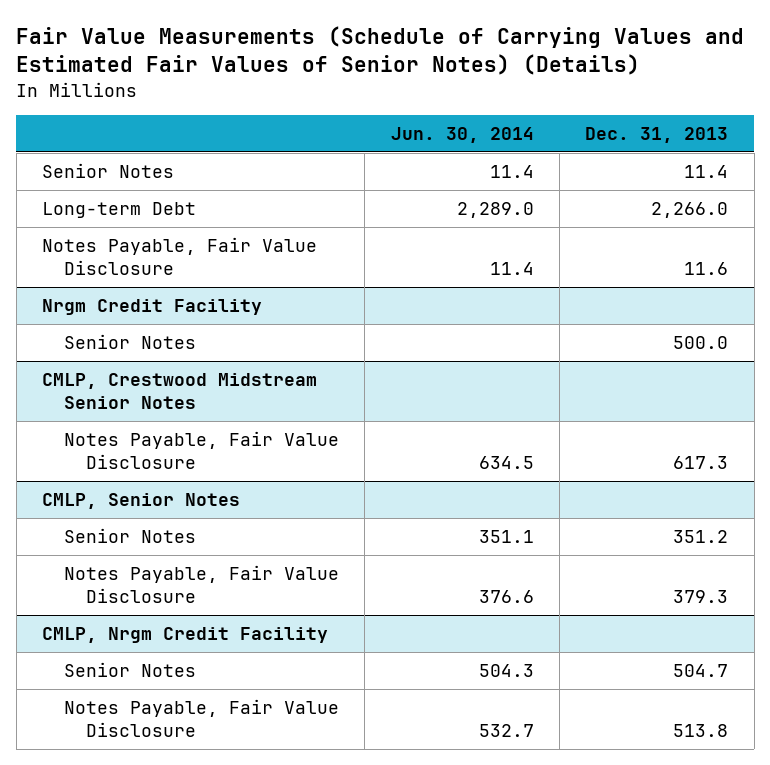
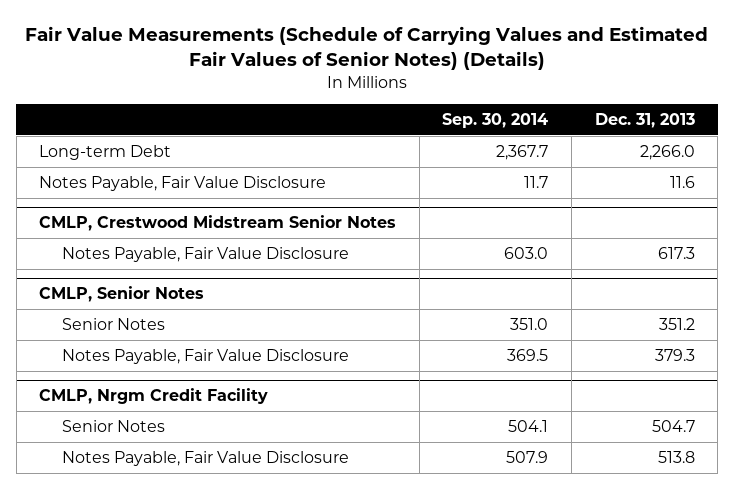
- | Jun. 30, 2014 | Dec. 31, 2013
+ | Sep. 30, 2014 | Dec. 31, 2013
- Senior Notes | 11.4 | 11.4
- Nrgm Credit Facility
- Senior Notes | | 500.0

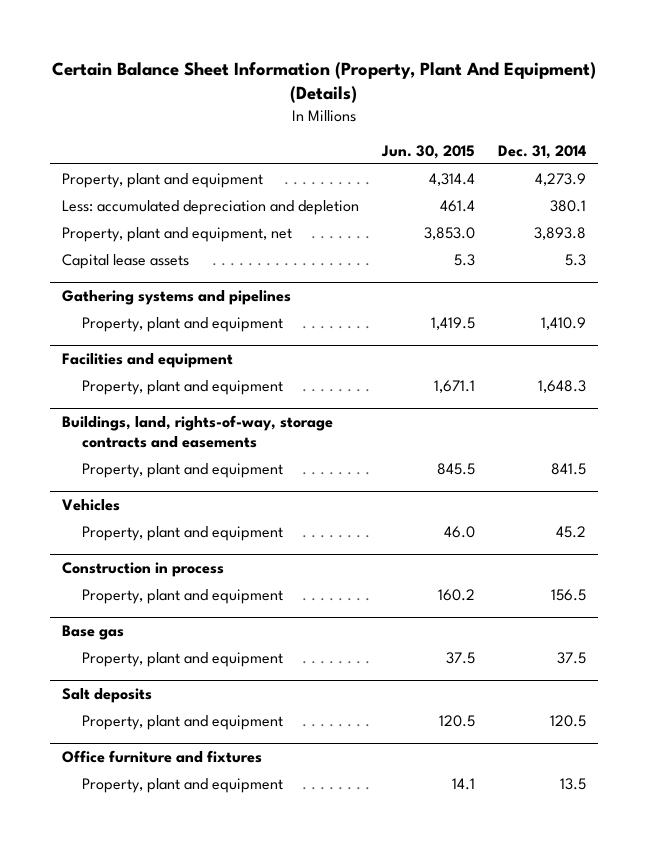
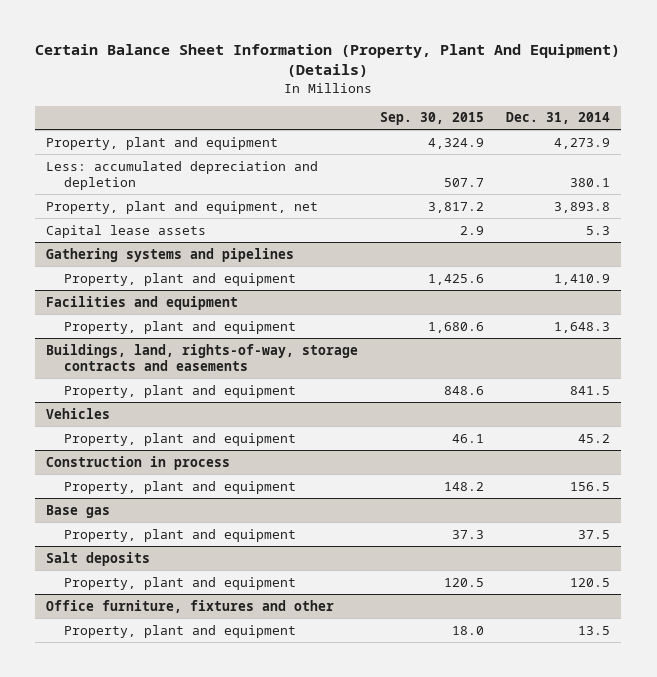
- | Jun. 30, 2015 | Dec. 31, 2014
+ | Sep. 30, 2015 | Dec. 31, 2014
- Office furniture and fixtures
+ Office furniture, fixtures and other

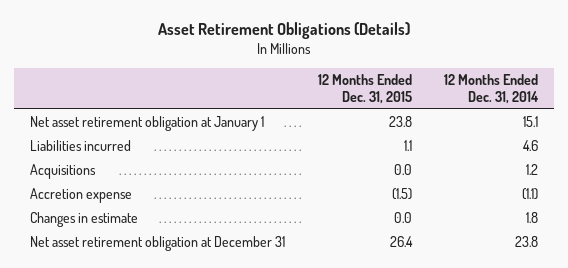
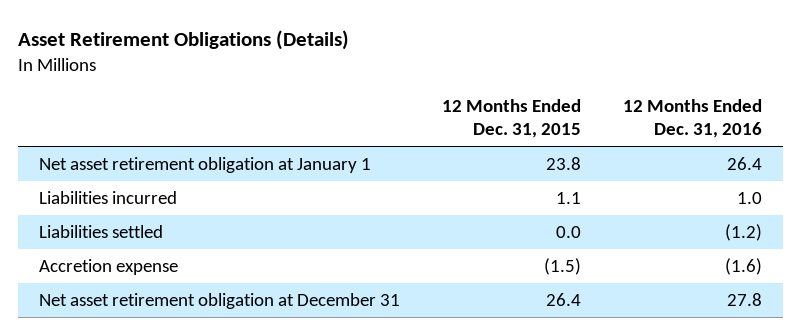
- | 12 Months Ended Dec. 31, 2015 | 12 Months Ended Dec. 31, 2014
+ | 12 Months Ended Dec. 31, 2015 | 12 Months Ended Dec. 31, 2016
- Acquisitions | 0.0 | 1.2
+ Liabilities settled | 0.0 | (1.2)
- Changes in estimate | 0.0 | 1.8

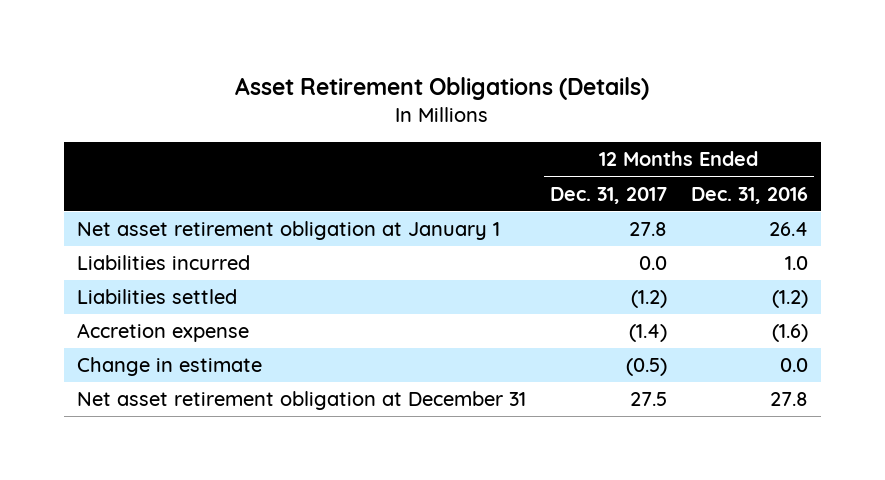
- | 12 Months Ended Dec. 31, 2015 | 12 Months Ended Dec. 31, 2016
+ | 12 Months Ended Dec. 31, 2017 | 12 Months Ended Dec. 31, 2016
+ Change in estimate | (0.5) | 0.0

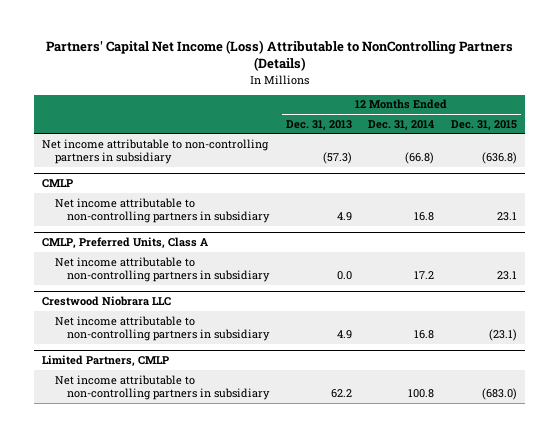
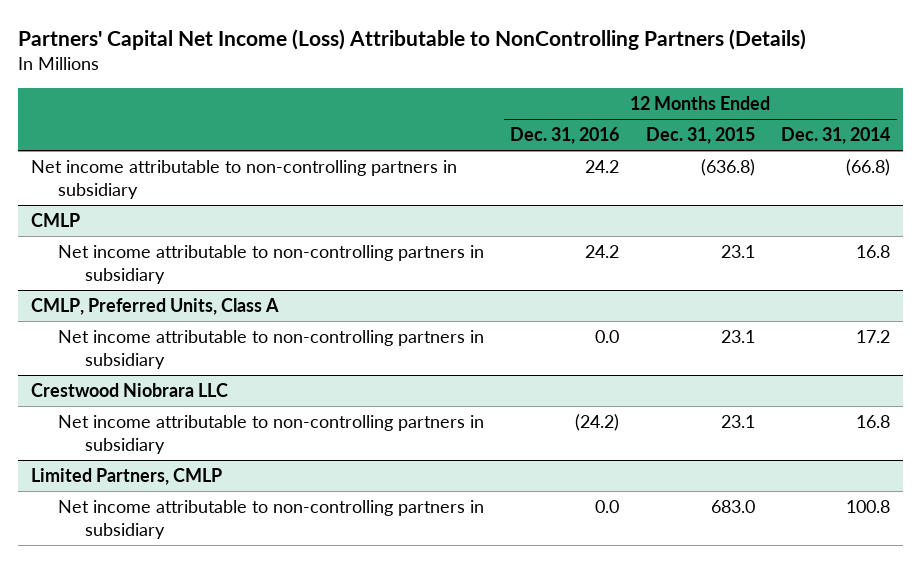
- | 12 Months Ended Dec. 31, 2013 | 12 Months Ended Dec. 31, 2014 | 12 Months Ended Dec. 31, 2015
+ | 12 Months Ended Dec. 31, 2016 | 12 Months Ended Dec. 31, 2015 | 12 Months Ended Dec. 31, 2014
@ Crestwood Niobrara LLC
- Net income attributable to non-controlling partners in subsidiary | 4.9 | 16.8 | (23.1)
+ Net income attributable to non-controlling partners in subsidiary | (24.2) | 23.1 | 16.8
@ Limited Partners, CMLP
- Net income attributable to non-controlling partners in subsidiary | 62.2 | 100.8 | (683.0)
+ Net income attributable to non-controlling partners in subsidiary | 0.0 | 683.0 | 100.8

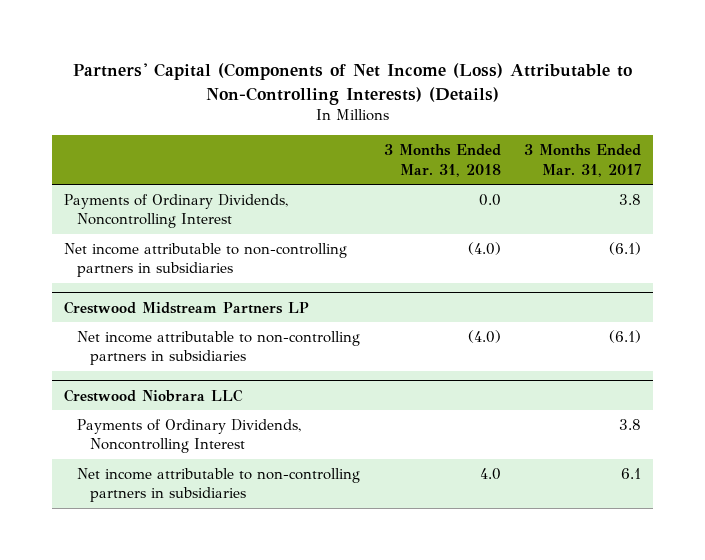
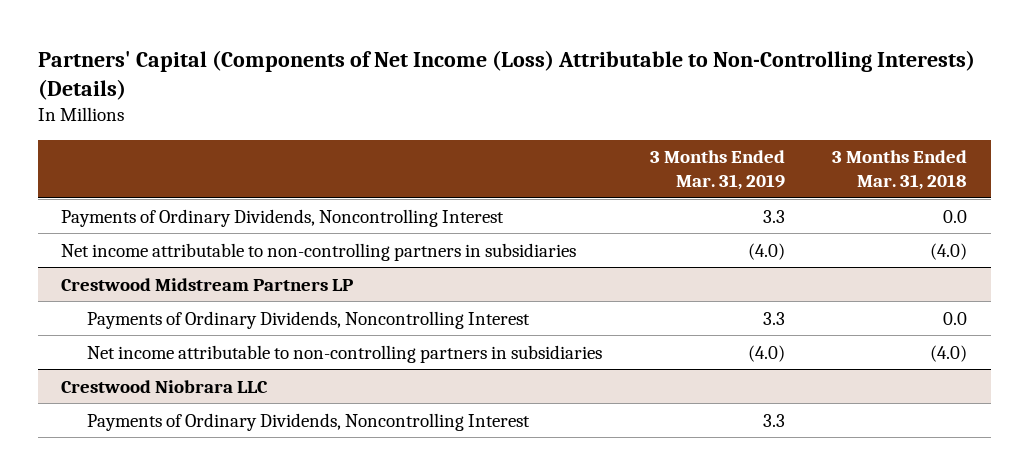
- | 3 Months Ended Mar. 31, 2018 | 3 Months Ended Mar. 31, 2017
+ | 3 Months Ended Mar. 31, 2019 | 3 Months Ended Mar. 31, 2018
@ Crestwood Midstream Partners LP
+ Payments of Ordinary Dividends, Noncontrolling Interest | 3.3 | 0.0
@ Crestwood Niobrara LLC
- Net income attributable to non-controlling partners in subsidiaries | 4.0 | 6.1

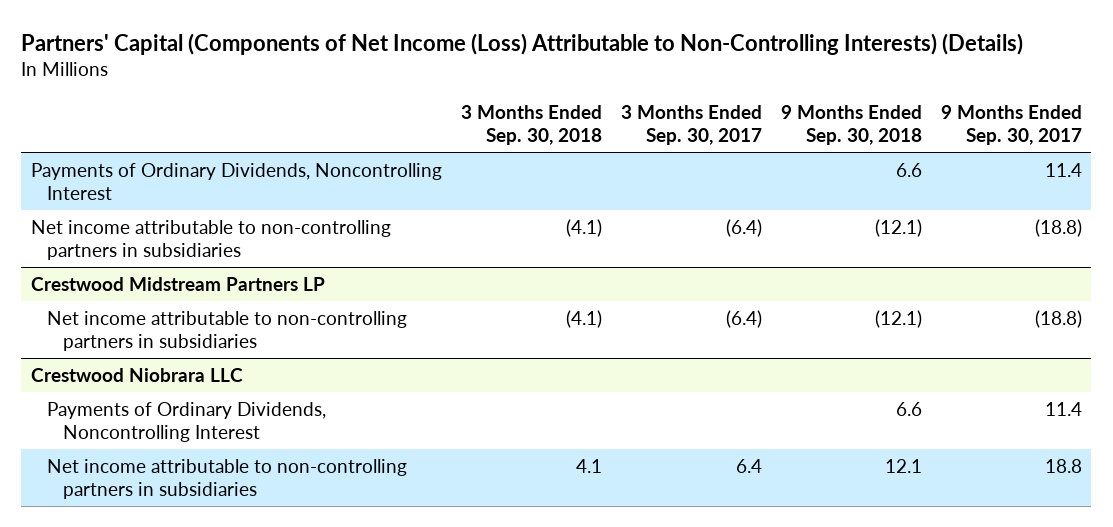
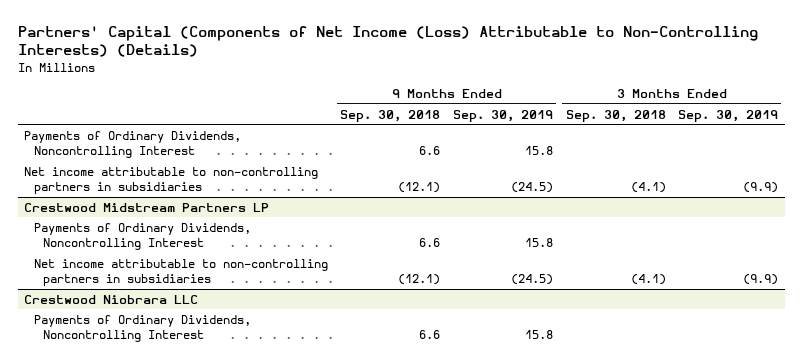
- | 3 Months Ended Sep. 30, 2018 | 3 Months Ended Sep. 30, 2017 | 9 Months Ended Sep. 30, 2018 | 9 Months Ended Sep. 30, 2017
+ | 9 Months Ended Sep. 30, 2018 | 9 Months Ended Sep. 30, 2019 | 3 Months Ended Sep. 30, 2018 | 3 Months Ended Sep. 30, 2019
@ Crestwood Midstream Partners LP
+ Payments of Ordinary Dividends, Noncontrolling Interest | 6.6 | 15.8 | |
@ Crestwood Niobrara LLC
- Net income attributable to non-controlling partners in subsidiaries | 4.1 | 6.4 | 12.1 | 18.8

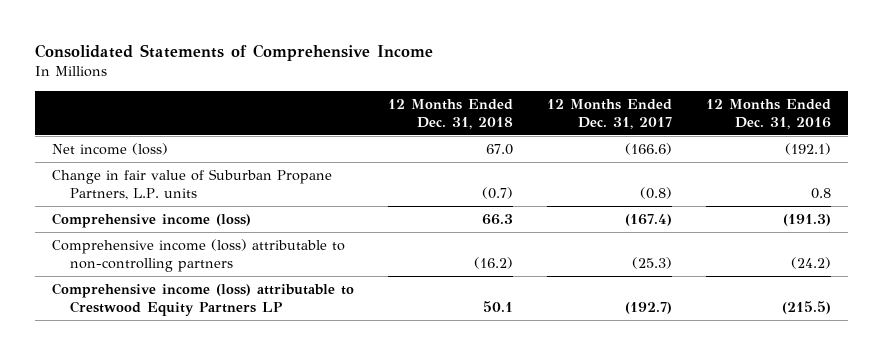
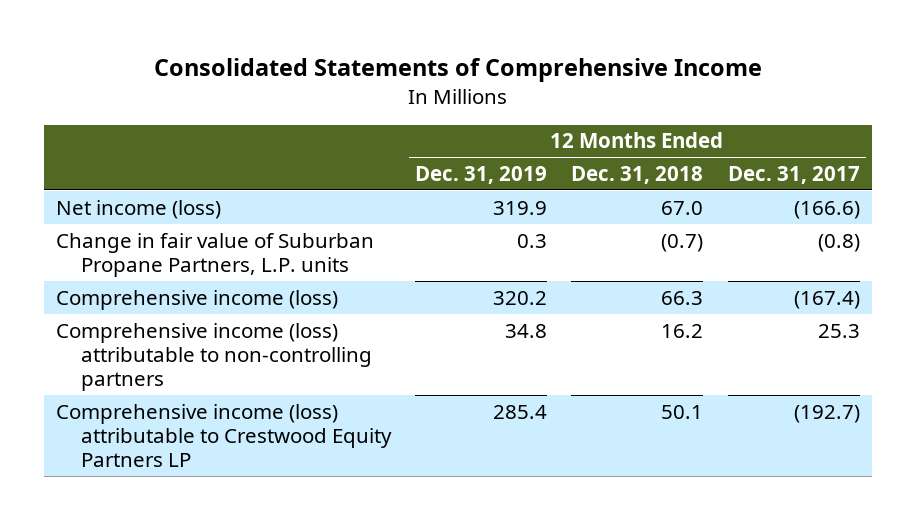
- | 12 Months Ended Dec. 31, 2018 | 12 Months Ended Dec. 31, 2017 | 12 Months Ended Dec. 31, 2016
+ | 12 Months Ended Dec. 31, 2019 | 12 Months Ended Dec. 31, 2018 | 12 Months Ended Dec. 31, 2017
- Comprehensive income (loss) attributable to non-controlling partners | (16.2) | (25.3) | (24.2)
+ Comprehensive income (loss) attributable to non-controlling partners | 34.8 | 16.2 | 25.3

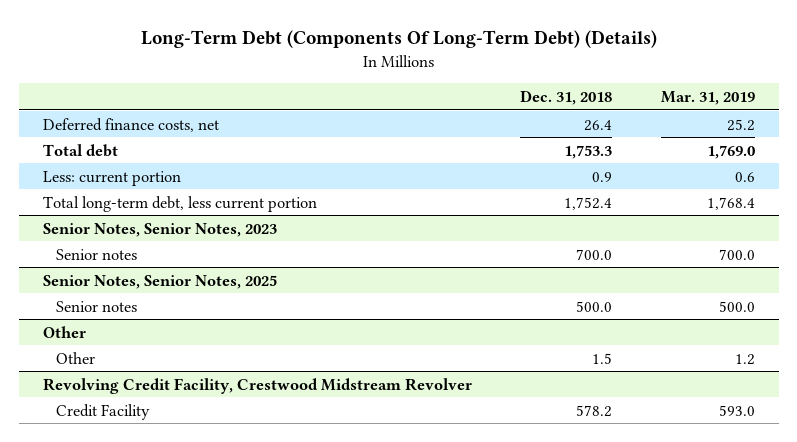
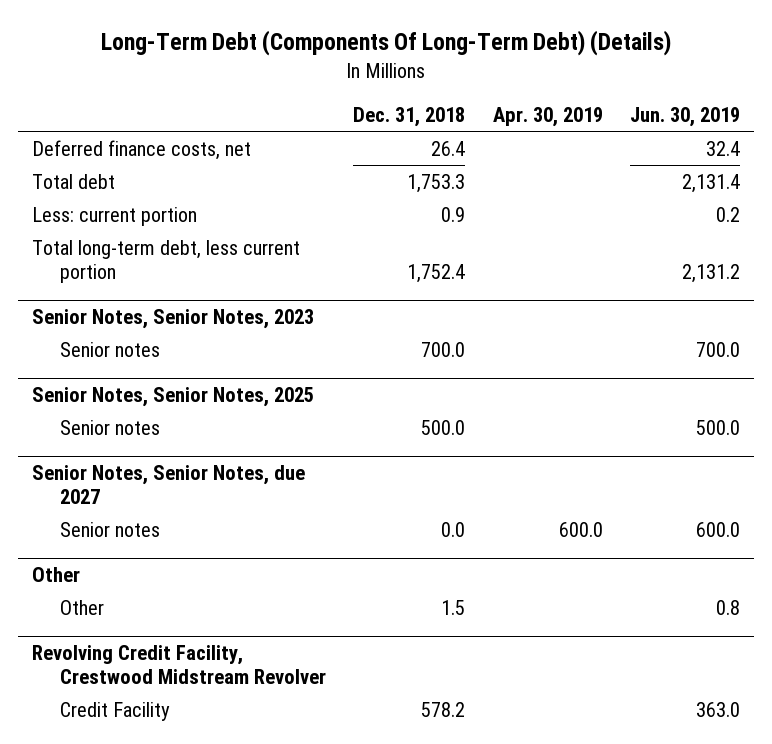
- | Dec. 31, 2018 | Mar. 31, 2019
+ | Dec. 31, 2018 | Apr. 30, 2019 | Jun. 30, 2019
+ Senior Notes, Senior Notes, due 2027
+ Senior notes | 0.0 | 600.0 | 600.0

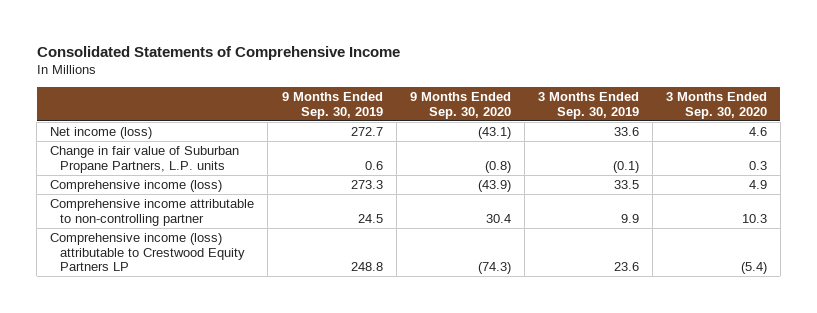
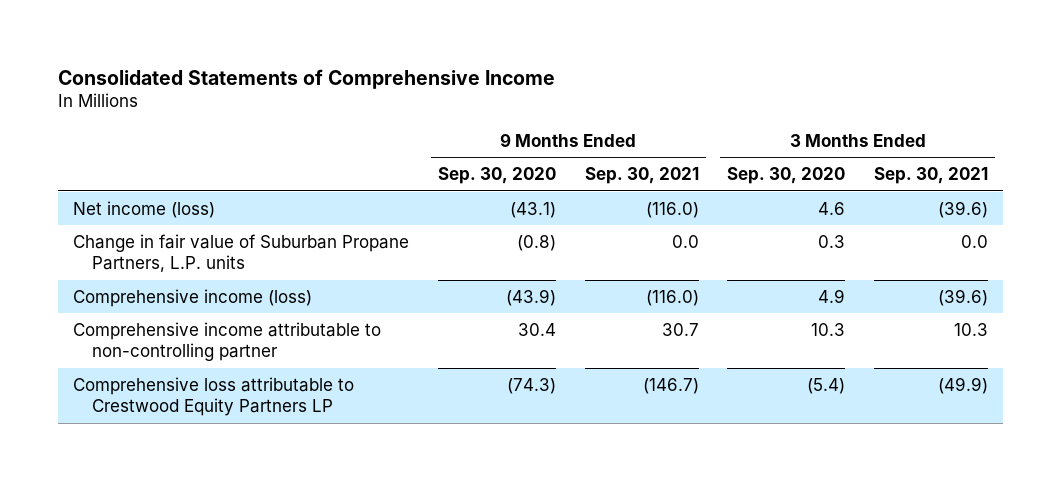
- | 9 Months Ended Sep. 30, 2019 | 9 Months Ended Sep. 30, 2020 | 3 Months Ended Sep. 30, 2019 | 3 Months Ended Sep. 30, 2020
+ | 9 Months Ended Sep. 30, 2020 | 9 Months Ended Sep. 30, 2021 | 3 Months Ended Sep. 30, 2020 | 3 Months Ended Sep. 30, 2021
- Comprehensive income (loss) attributable to Crestwood Equity Partners LP | 248.8 | (74.3) | 23.6 | (5.4)
+ Comprehensive loss attributable to Crestwood Equity Partners LP | (74.3) | (146.7) | (5.4) | (49.9)

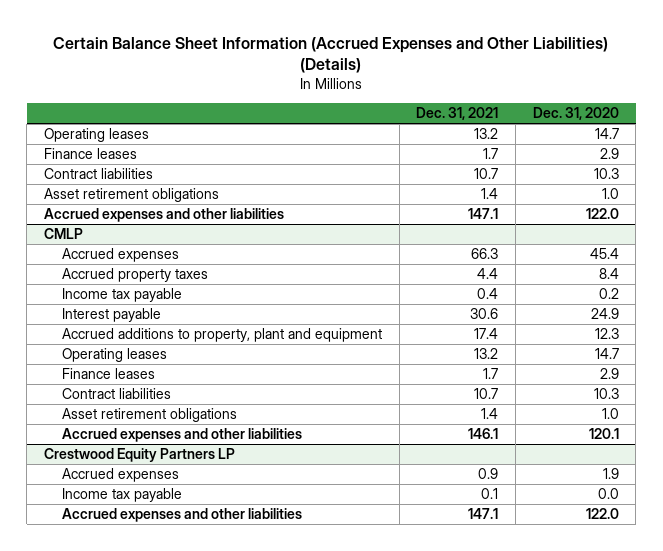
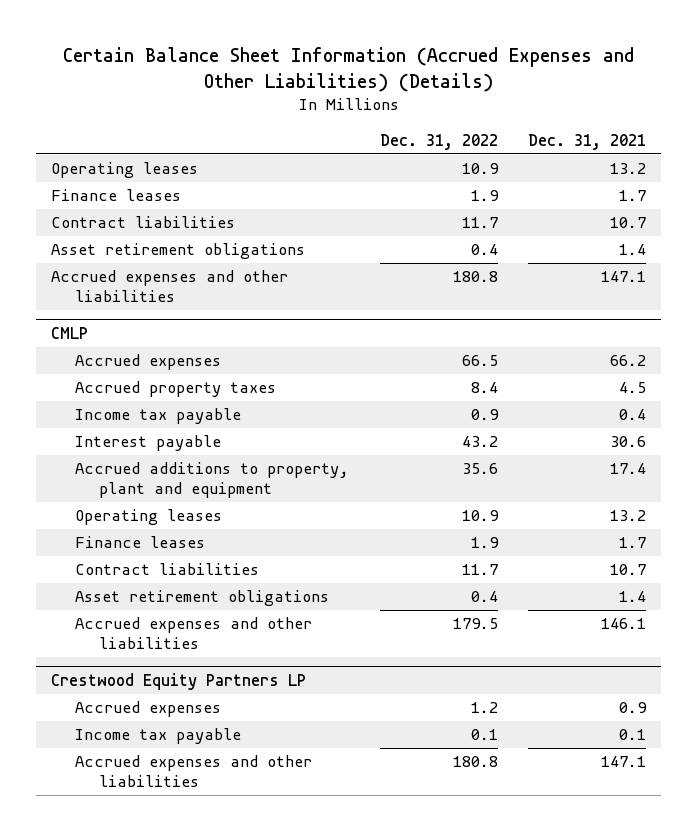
- | Dec. 31, 2021 | Dec. 31, 2020
+ | Dec. 31, 2022 | Dec. 31, 2021
@ CMLP
- Accrued expenses | 66.3 | 45.4
- Accrued property taxes | 4.4 | 8.4
+ Accrued expenses | 66.5 | 66.2
+ Accrued property taxes | 8.4 | 4.5

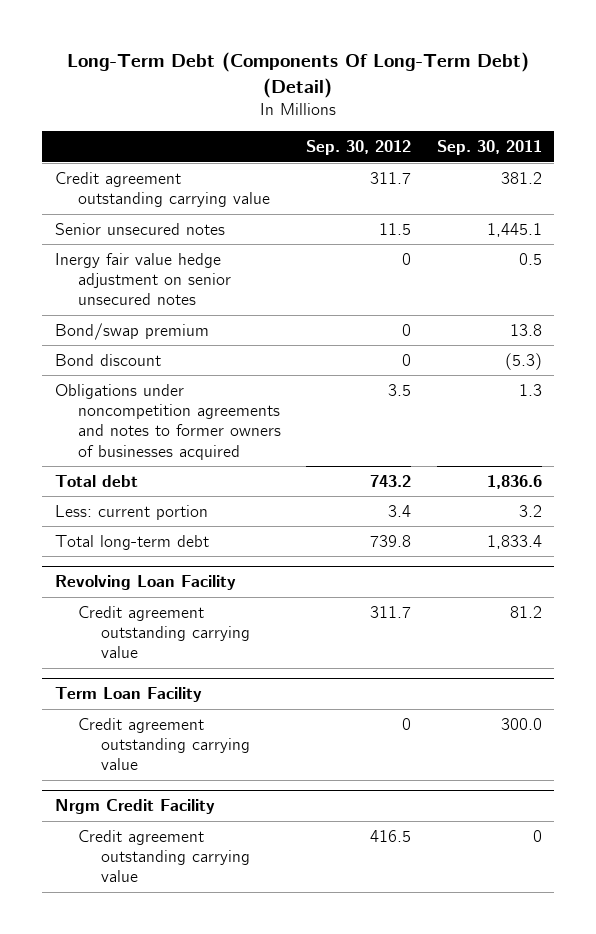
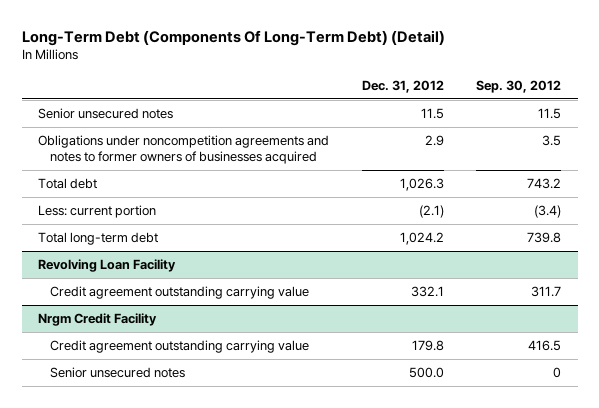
- | Sep. 30, 2012 | Sep. 30, 2011
+ | Dec. 31, 2012 | Sep. 30, 2012
- Credit agreement outstanding carrying value | 311.7 | 381.2
- Inergy fair value hedge adjustment on senior unsecured notes | 0 | 0.5
- Bond/swap premium | 0 | 13.8
- Bond discount | 0 | (5.3)
- Less: current portion | 3.4 | 3.2
+ Less: current portion | (2.1) | (3.4)
- Term Loan Facility
- Credit agreement outstanding carrying value | 0 | 300.0
@ Nrgm Credit Facility
+ Senior unsecured notes | 500.0 | 0

